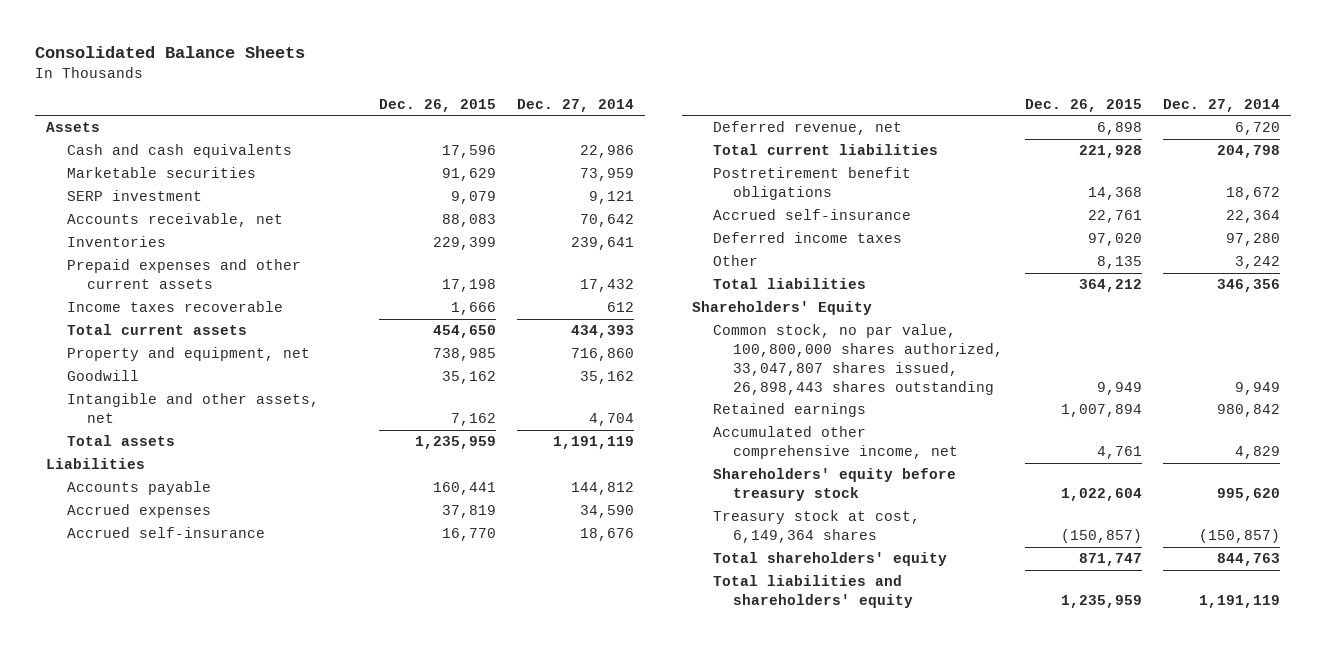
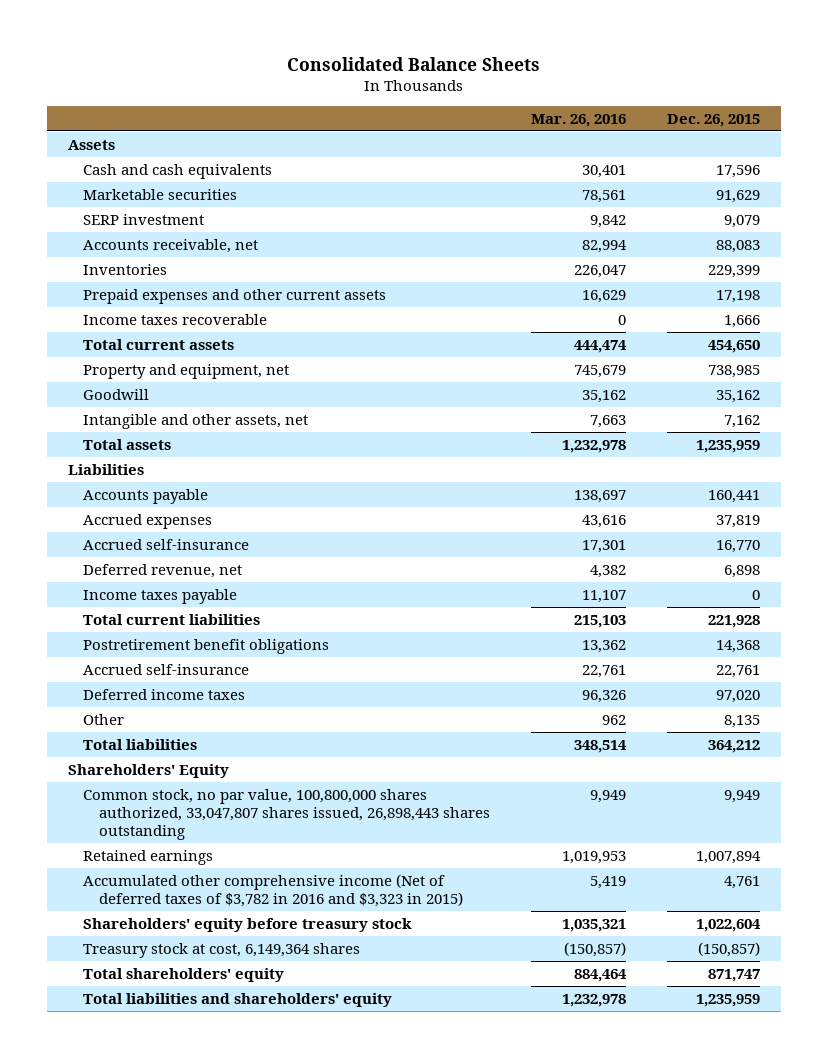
- | Dec. 26, 2015 | Dec. 27, 2014
+ | Mar. 26, 2016 | Dec. 26, 2015
+ Income taxes payable | 11,107 | 0
- Accumulated other comprehensive income, net | 4,761 | 4,829
+ Accumulated other comprehensive income (Net of deferred taxes of $3,782 in 2016 and $3,323 in 2015) | 5,419 | 4,761

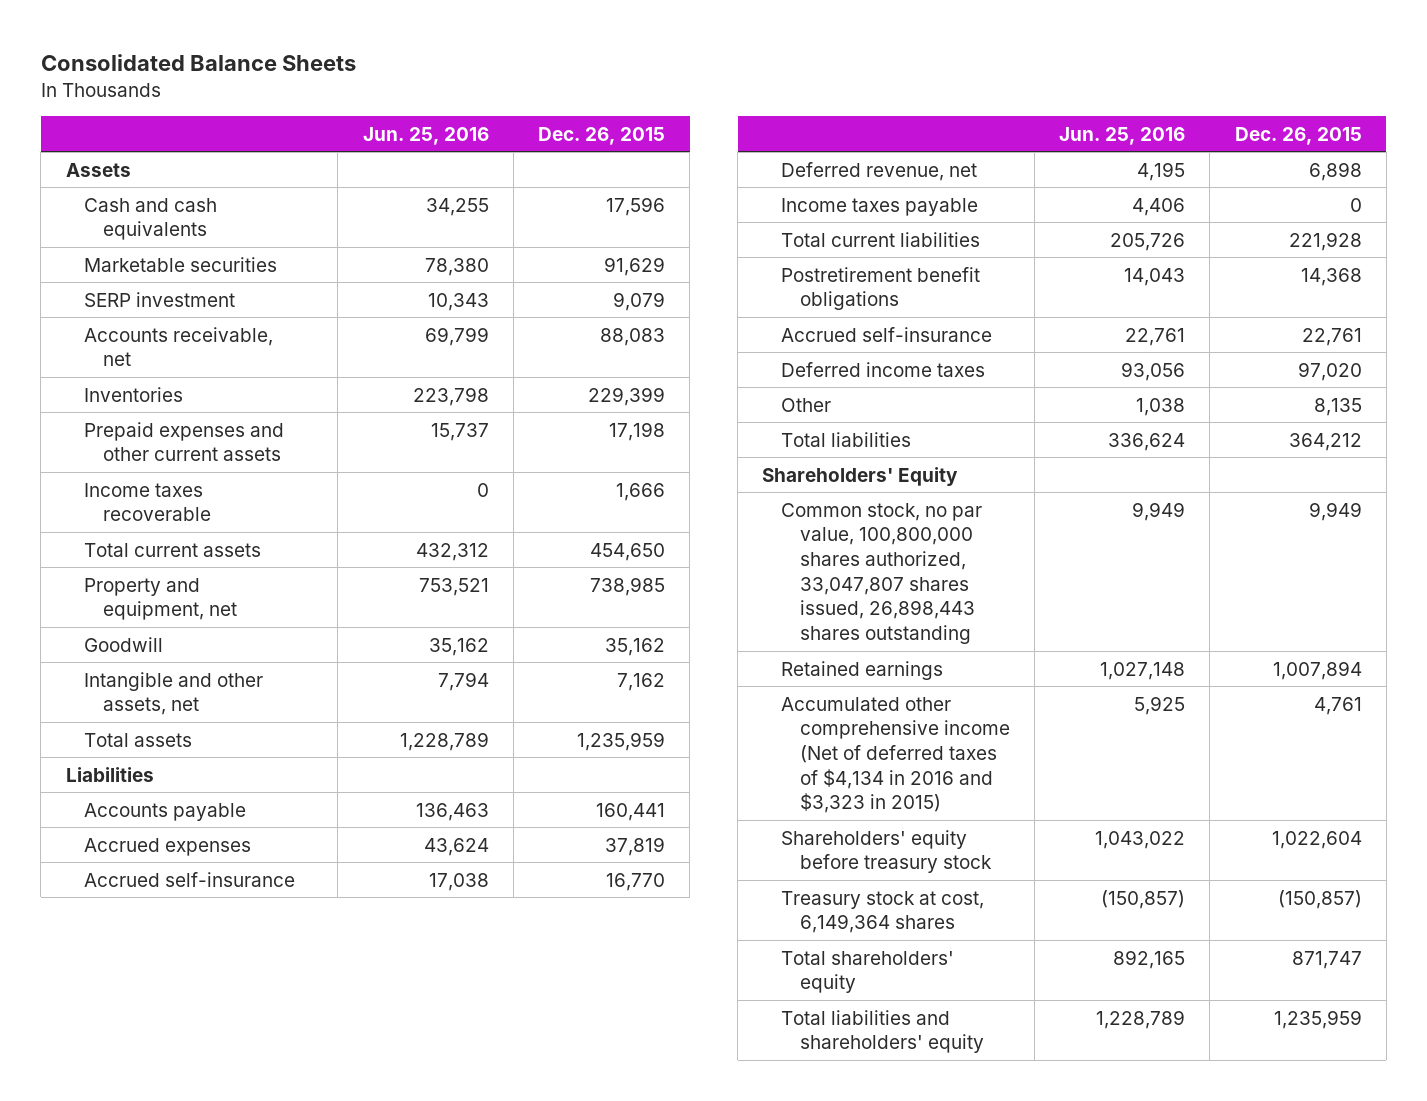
- | Mar. 26, 2016 | Dec. 26, 2015
+ | Jun. 25, 2016 | Dec. 26, 2015
- Accumulated other comprehensive income (Net of deferred taxes of $3,782 in 2016 and $3,323 in 2015) | 5,419 | 4,761
+ Accumulated other comprehensive income (Net of deferred taxes of $4,134 in 2016 and $3,323 in 2015) | 5,925 | 4,761

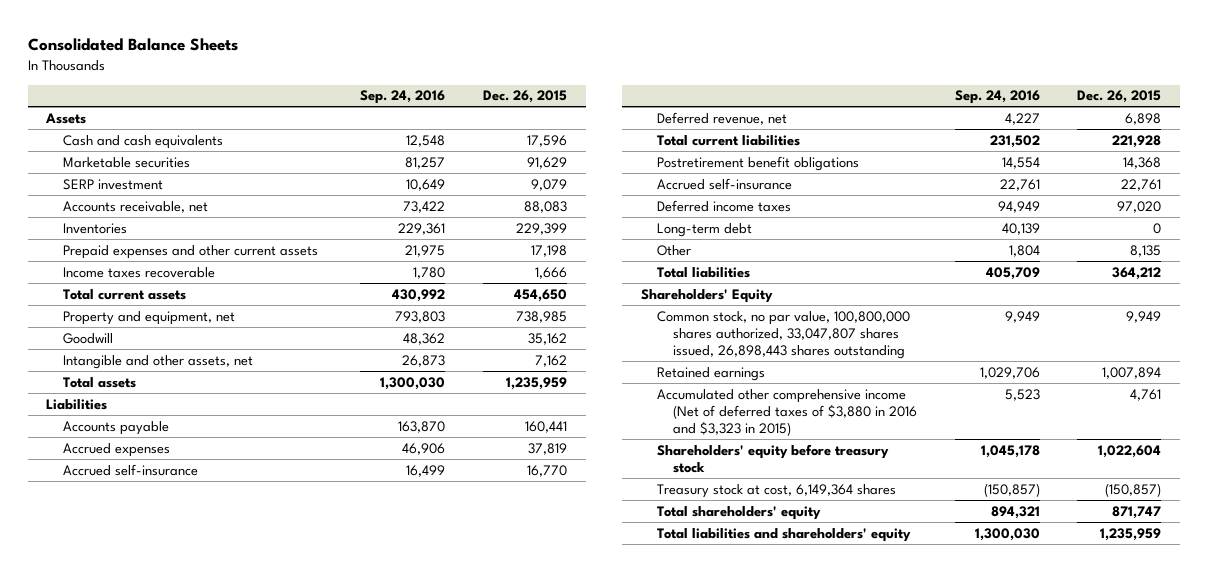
- | Jun. 25, 2016 | Dec. 26, 2015
+ | Sep. 24, 2016 | Dec. 26, 2015
- Income taxes payable | 4,406 | 0
+ Long-term debt | 40,139 | 0
- Accumulated other comprehensive income (Net of deferred taxes of $4,134 in 2016 and $3,323 in 2015) | 5,925 | 4,761
+ Accumulated other comprehensive income (Net of deferred taxes of $3,880 in 2016 and $3,323 in 2015) | 5,523 | 4,761

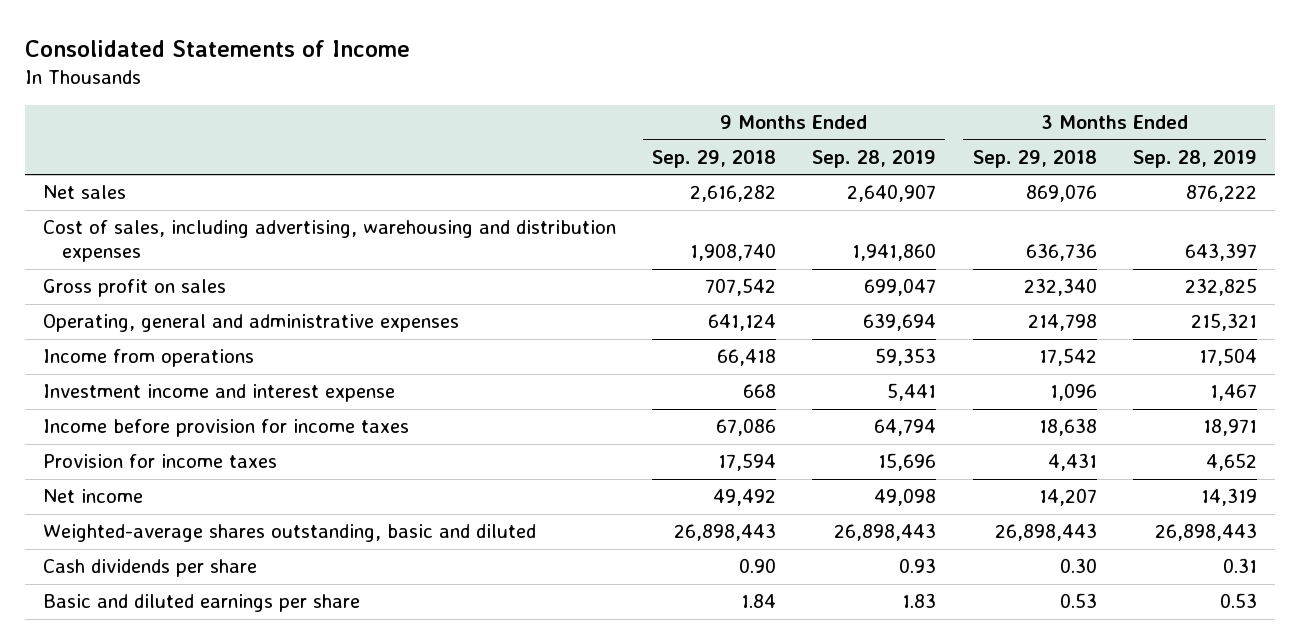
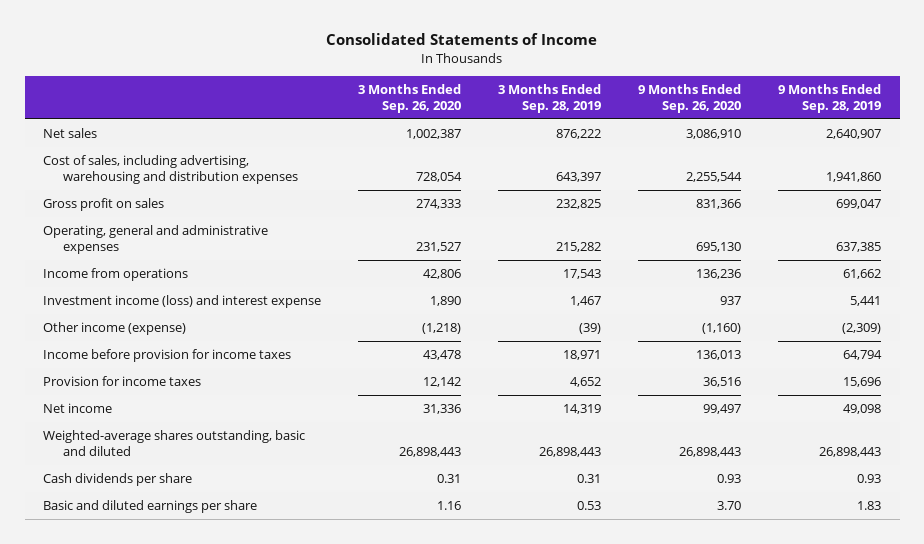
- | 9 Months Ended Sep. 29, 2018 | 9 Months Ended Sep. 28, 2019 | 3 Months Ended Sep. 29, 2018 | 3 Months Ended Sep. 28, 2019
+ | 3 Months Ended Sep. 26, 2020 | 3 Months Ended Sep. 28, 2019 | 9 Months Ended Sep. 26, 2020 | 9 Months Ended Sep. 28, 2019
- Operating, general and administrative expenses | 641,124 | 639,694 | 214,798 | 215,321
- Income from operations | 66,418 | 59,353 | 17,542 | 17,504
- Investment income and interest expense | 668 | 5,441 | 1,096 | 1,467
+ Operating, general and administrative expenses | 231,527 | 215,282 | 695,130 | 637,385
+ Income from operations | 42,806 | 17,543 | 136,236 | 61,662
+ Investment income (loss) and interest expense | 1,890 | 1,467 | 937 | 5,441
+ Other income (expense) | (1,218) | (39) | (1,160) | (2,309)

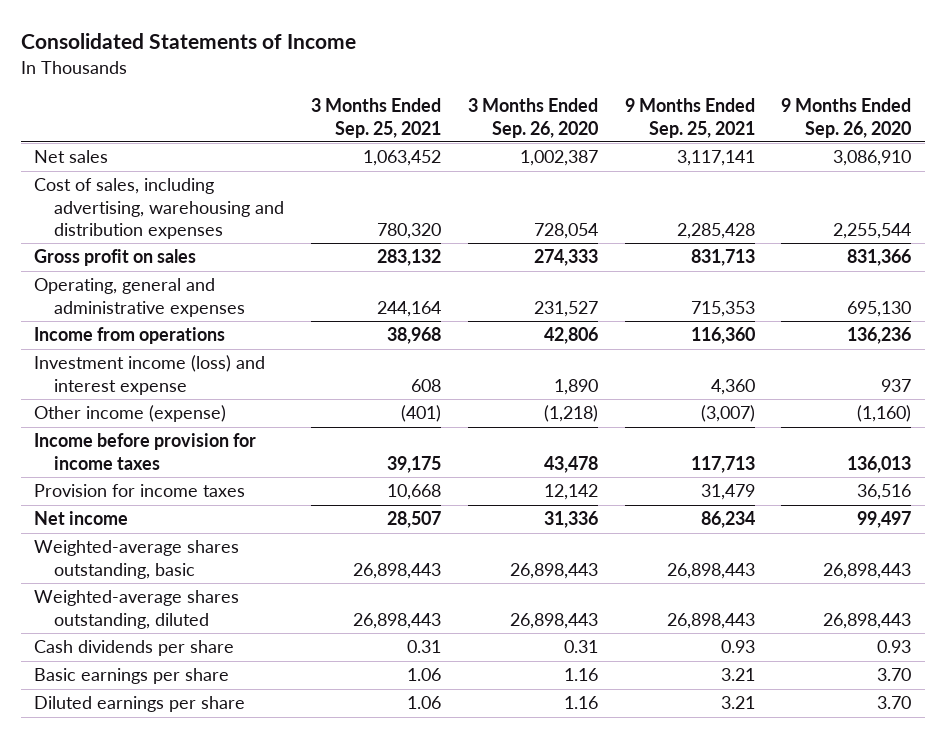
- | 3 Months Ended Sep. 26, 2020 | 3 Months Ended Sep. 28, 2019 | 9 Months Ended Sep. 26, 2020 | 9 Months Ended Sep. 28, 2019
+ | 3 Months Ended Sep. 25, 2021 | 3 Months Ended Sep. 26, 2020 | 9 Months Ended Sep. 25, 2021 | 9 Months Ended Sep. 26, 2020
- Weighted-average shares outstanding, basic and diluted | 26,898,443 | 26,898,443 | 26,898,443 | 26,898,443
+ Weighted-average shares outstanding, basic | 26,898,443 | 26,898,443 | 26,898,443 | 26,898,443
+ Weighted-average shares outstanding, diluted | 26,898,443 | 26,898,443 | 26,898,443 | 26,898,443
- Basic and diluted earnings per share | 1.16 | 0.53 | 3.70 | 1.83
+ Basic earnings per share | 1.06 | 1.16 | 3.21 | 3.70
+ Diluted earnings per share | 1.06 | 1.16 | 3.21 | 3.70

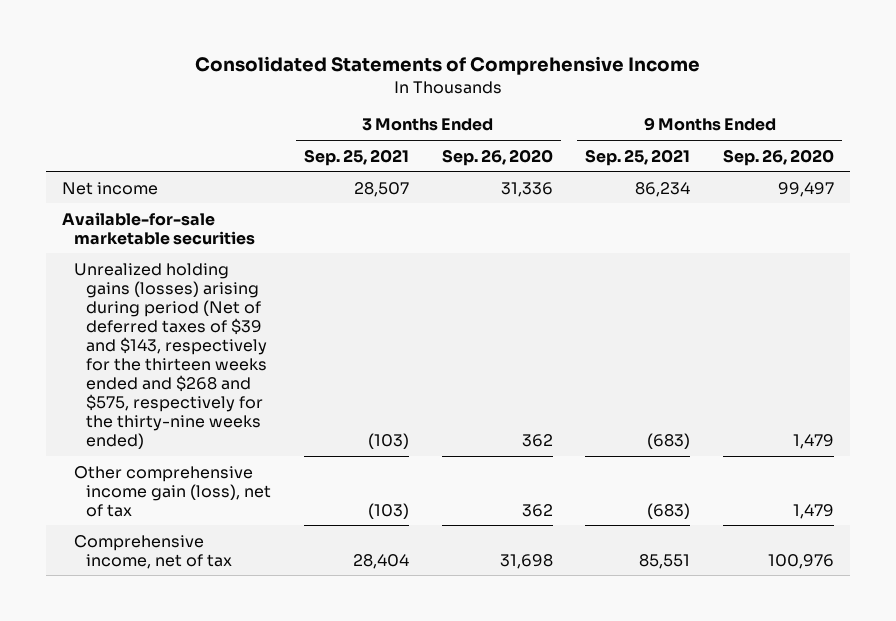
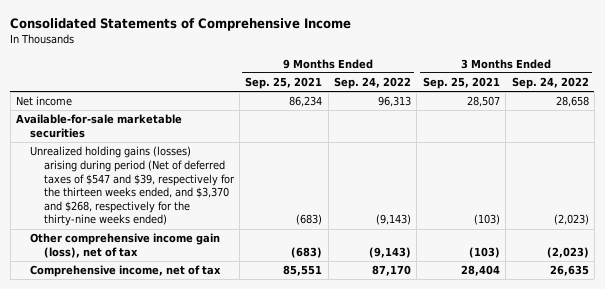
- | 3 Months Ended Sep. 25, 2021 | 3 Months Ended Sep. 26, 2020 | 9 Months Ended Sep. 25, 2021 | 9 Months Ended Sep. 26, 2020
+ | 9 Months Ended Sep. 25, 2021 | 9 Months Ended Sep. 24, 2022 | 3 Months Ended Sep. 25, 2021 | 3 Months Ended Sep. 24, 2022
- Unrealized holding gains (losses) arising during period (Net of deferred taxes of $39 and $143, respectively for the thirteen weeks ended and $268 and $575, respectively for the thirty-nine weeks ended) | (103) | 362 | (683) | 1,479
+ Unrealized holding gains (losses) arising during period (Net of deferred taxes of $547 and $39, respectively for the thirteen weeks ended, and $3,370 and $268, respectively for the thirty-nine weeks ended) | (683) | (9,143) | (103) | (2,023)

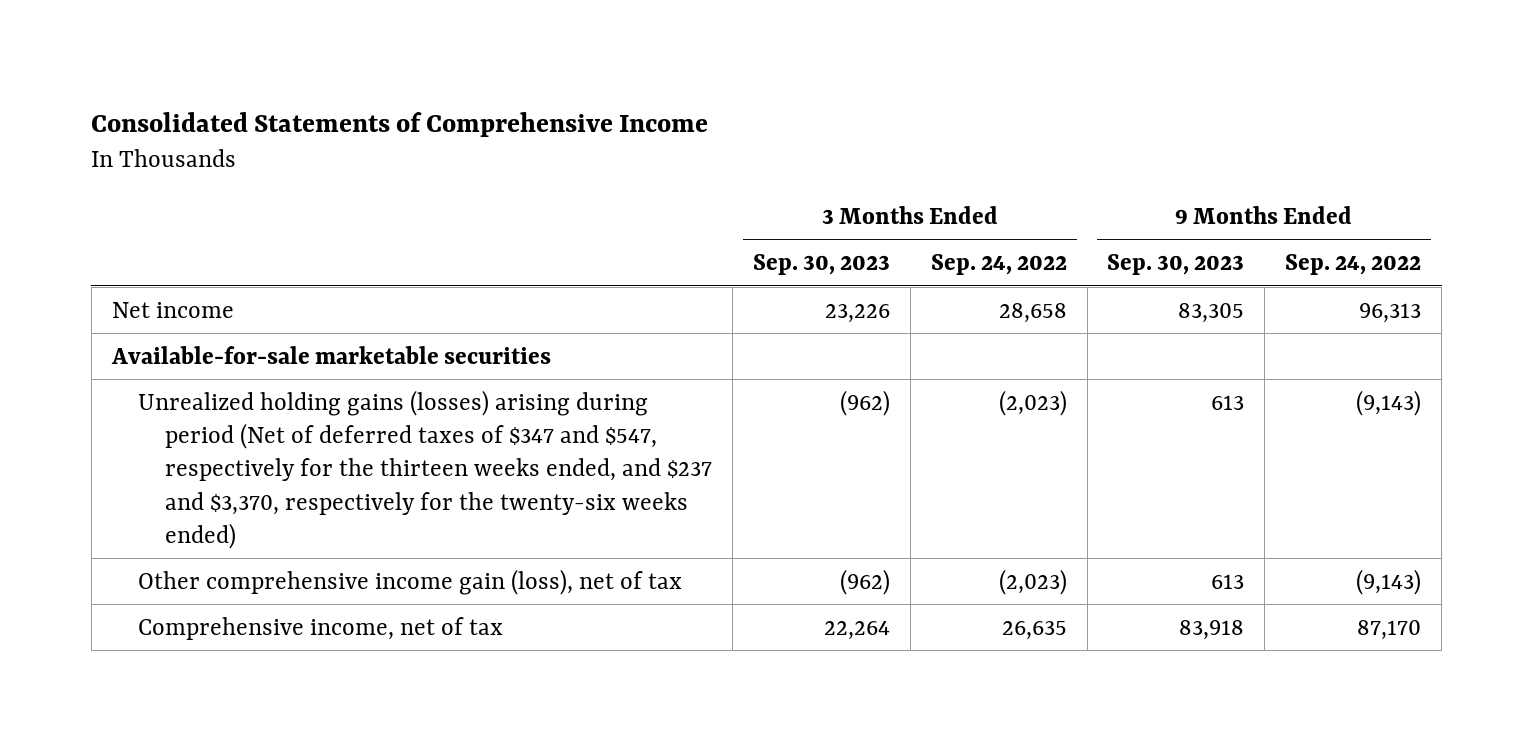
- | 9 Months Ended Sep. 25, 2021 | 9 Months Ended Sep. 24, 2022 | 3 Months Ended Sep. 25, 2021 | 3 Months Ended Sep. 24, 2022
+ | 3 Months Ended Sep. 30, 2023 | 3 Months Ended Sep. 24, 2022 | 9 Months Ended Sep. 30, 2023 | 9 Months Ended Sep. 24, 2022
- Unrealized holding gains (losses) arising during period (Net of deferred taxes of $547 and $39, respectively for the thirteen weeks ended, and $3,370 and $268, respectively for the thirty-nine weeks ended) | (683) | (9,143) | (103) | (2,023)
+ Unrealized holding gains (losses) arising during period (Net of deferred taxes of $347 and $547, respectively for the thirteen weeks ended, and $237 and $3,370, respectively for the twenty-six weeks ended) | (962) | (2,023) | 613 | (9,143)

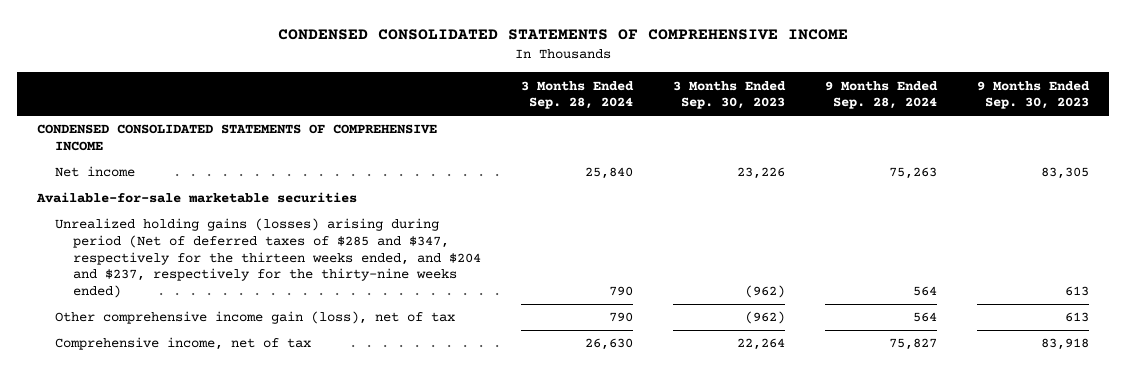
- Consolidated Statements of Comprehensive Income
+ CONDENSED CONSOLIDATED STATEMENTS OF COMPREHENSIVE INCOME
- | 3 Months Ended Sep. 30, 2023 | 3 Months Ended Sep. 24, 2022 | 9 Months Ended Sep. 30, 2023 | 9 Months Ended Sep. 24, 2022
+ | 3 Months Ended Sep. 28, 2024 | 3 Months Ended Sep. 30, 2023 | 9 Months Ended Sep. 28, 2024 | 9 Months Ended Sep. 30, 2023
+ CONDENSED CONSOLIDATED STATEMENTS OF COMPREHENSIVE INCOME
- Unrealized holding gains (losses) arising during period (Net of deferred taxes of $347 and $547, respectively for the thirteen weeks ended, and $237 and $3,370, respectively for the twenty-six weeks ended) | (962) | (2,023) | 613 | (9,143)
+ Unrealized holding gains (losses) arising during period (Net of deferred taxes of $285 and $347, respectively for the thirteen weeks ended, and $204 and $237, respectively for the thirty-nine weeks ended) | 790 | (962) | 564 | 613

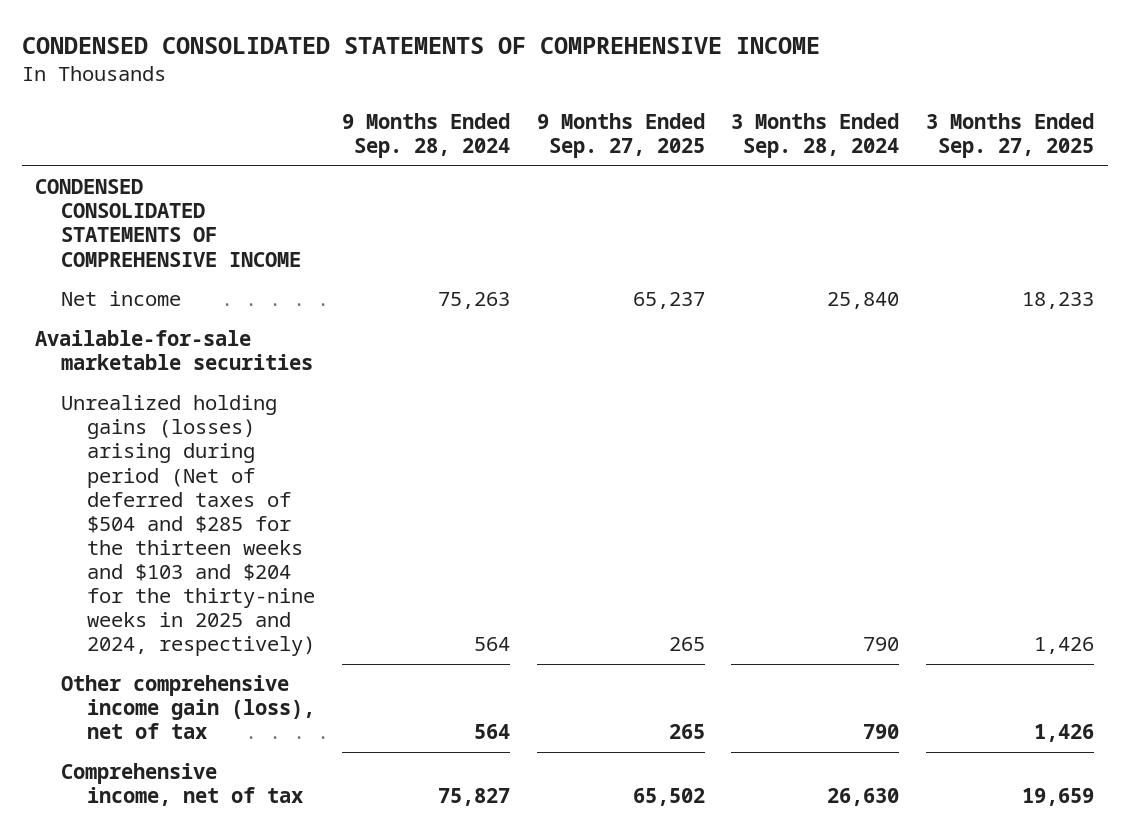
- | 3 Months Ended Sep. 28, 2024 | 3 Months Ended Sep. 30, 2023 | 9 Months Ended Sep. 28, 2024 | 9 Months Ended Sep. 30, 2023
+ | 9 Months Ended Sep. 28, 2024 | 9 Months Ended Sep. 27, 2025 | 3 Months Ended Sep. 28, 2024 | 3 Months Ended Sep. 27, 2025
- Unrealized holding gains (losses) arising during period (Net of deferred taxes of $285 and $347, respectively for the thirteen weeks ended, and $204 and $237, respectively for the thirty-nine weeks ended) | 790 | (962) | 564 | 613
+ Unrealized holding gains (losses) arising during period (Net of deferred taxes of $504 and $285 for the thirteen weeks and $103 and $204 for the thirty-nine weeks in 2025 and 2024, respectively) | 564 | 265 | 790 | 1,426

